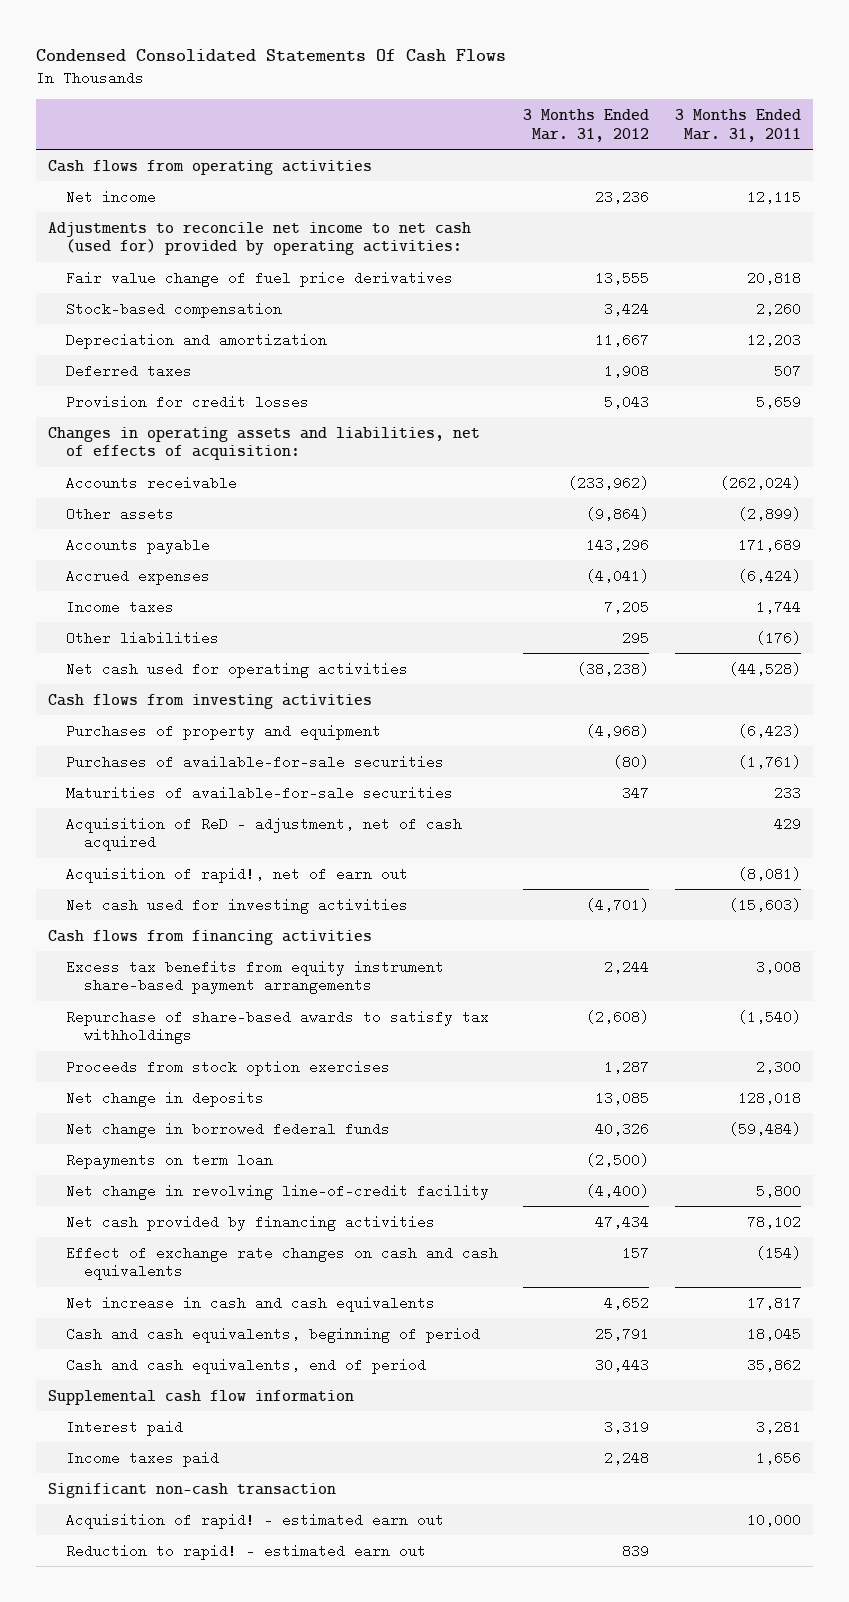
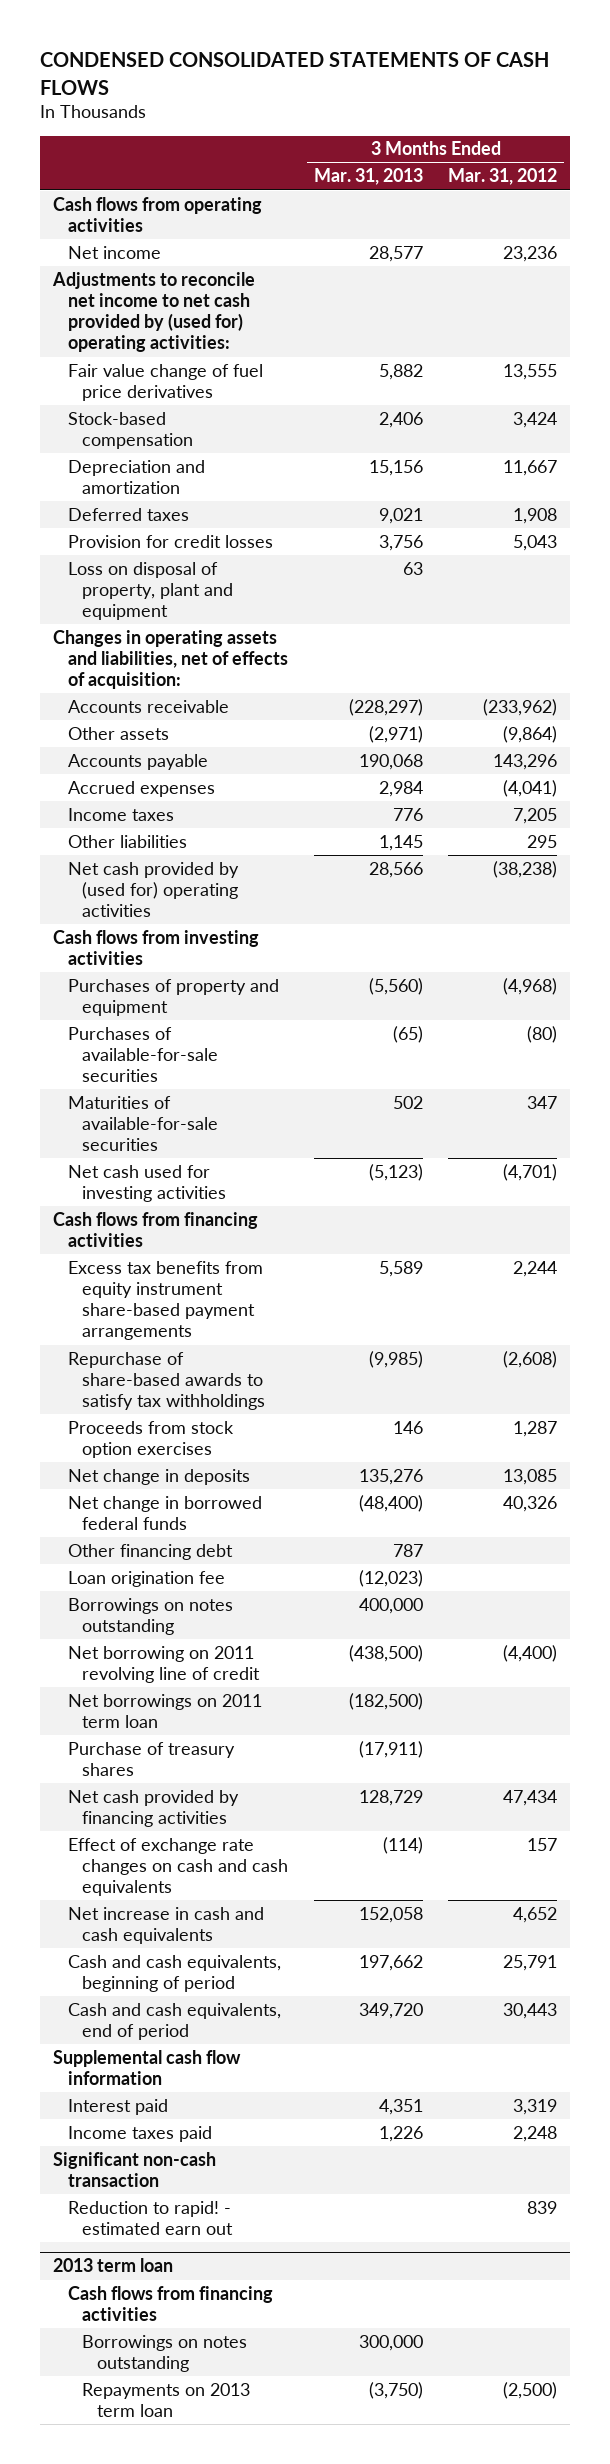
- Condensed Consolidated Statements Of Cash Flows
+ CONDENSED CONSOLIDATED STATEMENTS OF CASH FLOWS
- | 3 Months Ended Mar. 31, 2012 | 3 Months Ended Mar. 31, 2011
+ | 3 Months Ended Mar. 31, 2013 | 3 Months Ended Mar. 31, 2012
- Adjustments to reconcile net income to net cash (used for) provided by operating activities:
+ Adjustments to reconcile net income to net cash provided by (used for) operating activities:
+ Loss on disposal of property, plant and equipment | 63 |
- Net cash used for operating activities | (38,238) | (44,528)
+ Net cash provided by (used for) operating activities | 28,566 | (38,238)
- Acquisition of ReD - adjustment, net of cash acquired | | 429
- Acquisition of rapid!, net of earn out | | (8,081)
- Repayments on term loan | (2,500) |
- Net change in revolving line-of-credit facility | (4,400) | 5,800
+ Other financing debt | 787 |
+ Loan origination fee | (12,023) |
+ Borrowings on notes outstanding | 400,000 |
+ Net borrowing on 2011 revolving line of credit | (438,500) | (4,400)
+ Net borrowings on 2011 term loan | (182,500) |
+ Purchase of treasury shares | (17,911) |
- Acquisition of rapid! - estimated earn out | | 10,000
+ 2013 term loan
+ Cash flows from financing activities
+ Borrowings on notes outstanding | 300,000 |
+ Repayments on 2013 term loan | (3,750) | (2,500)

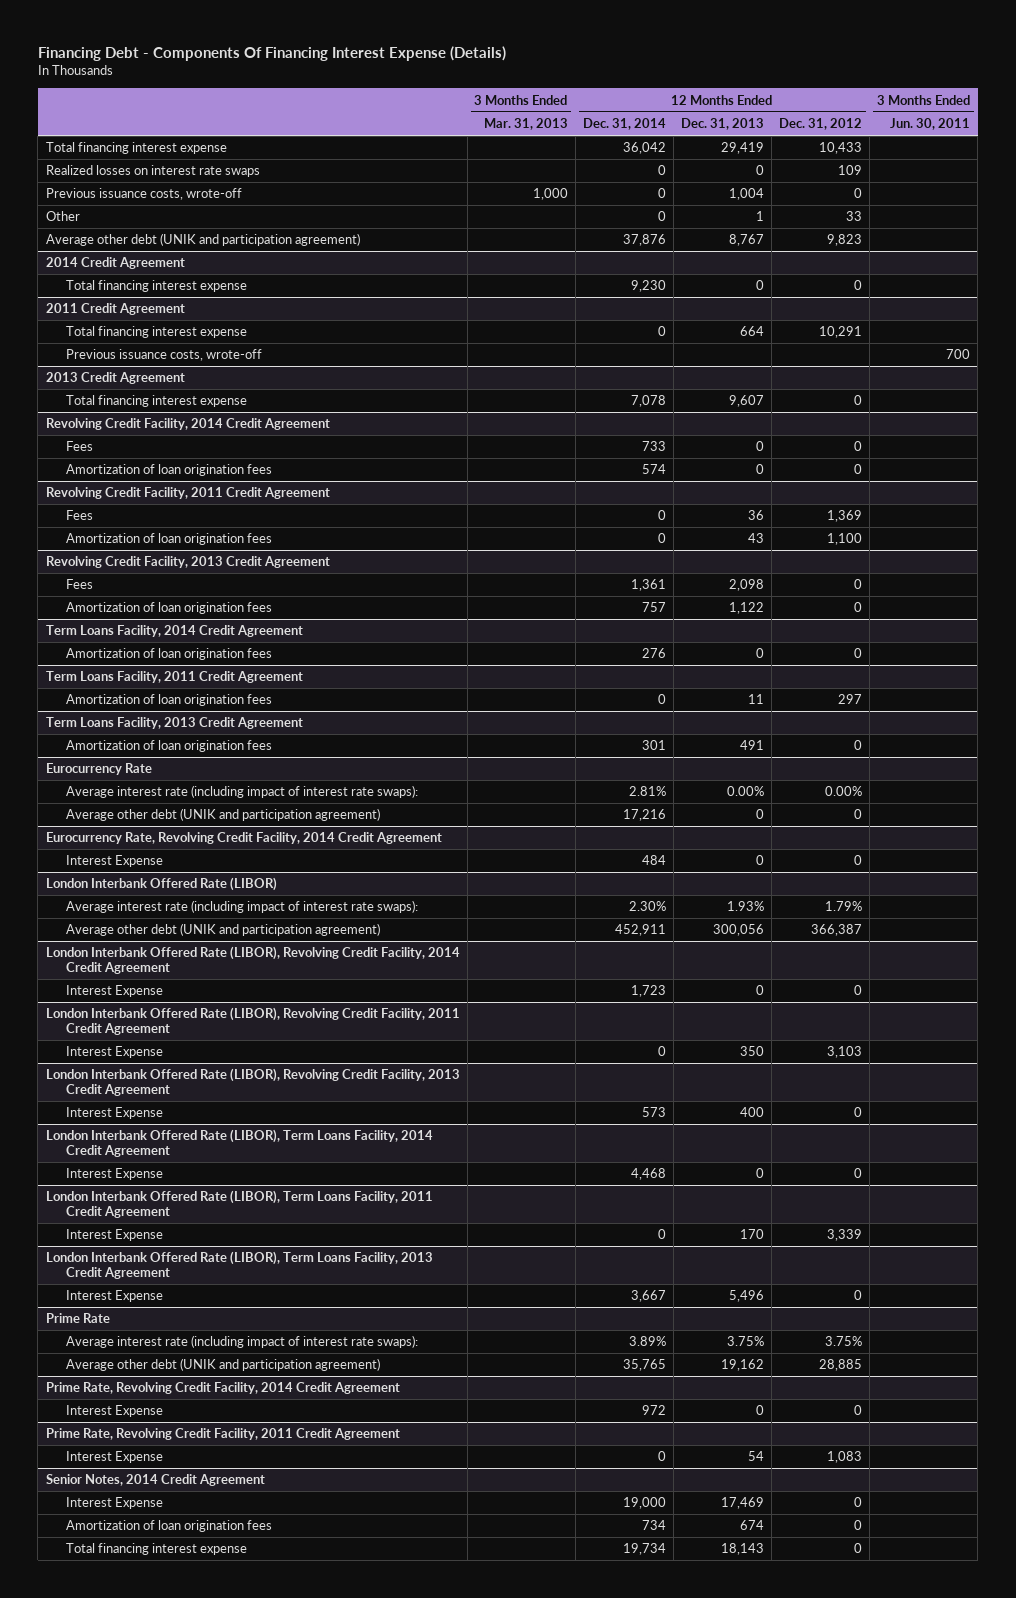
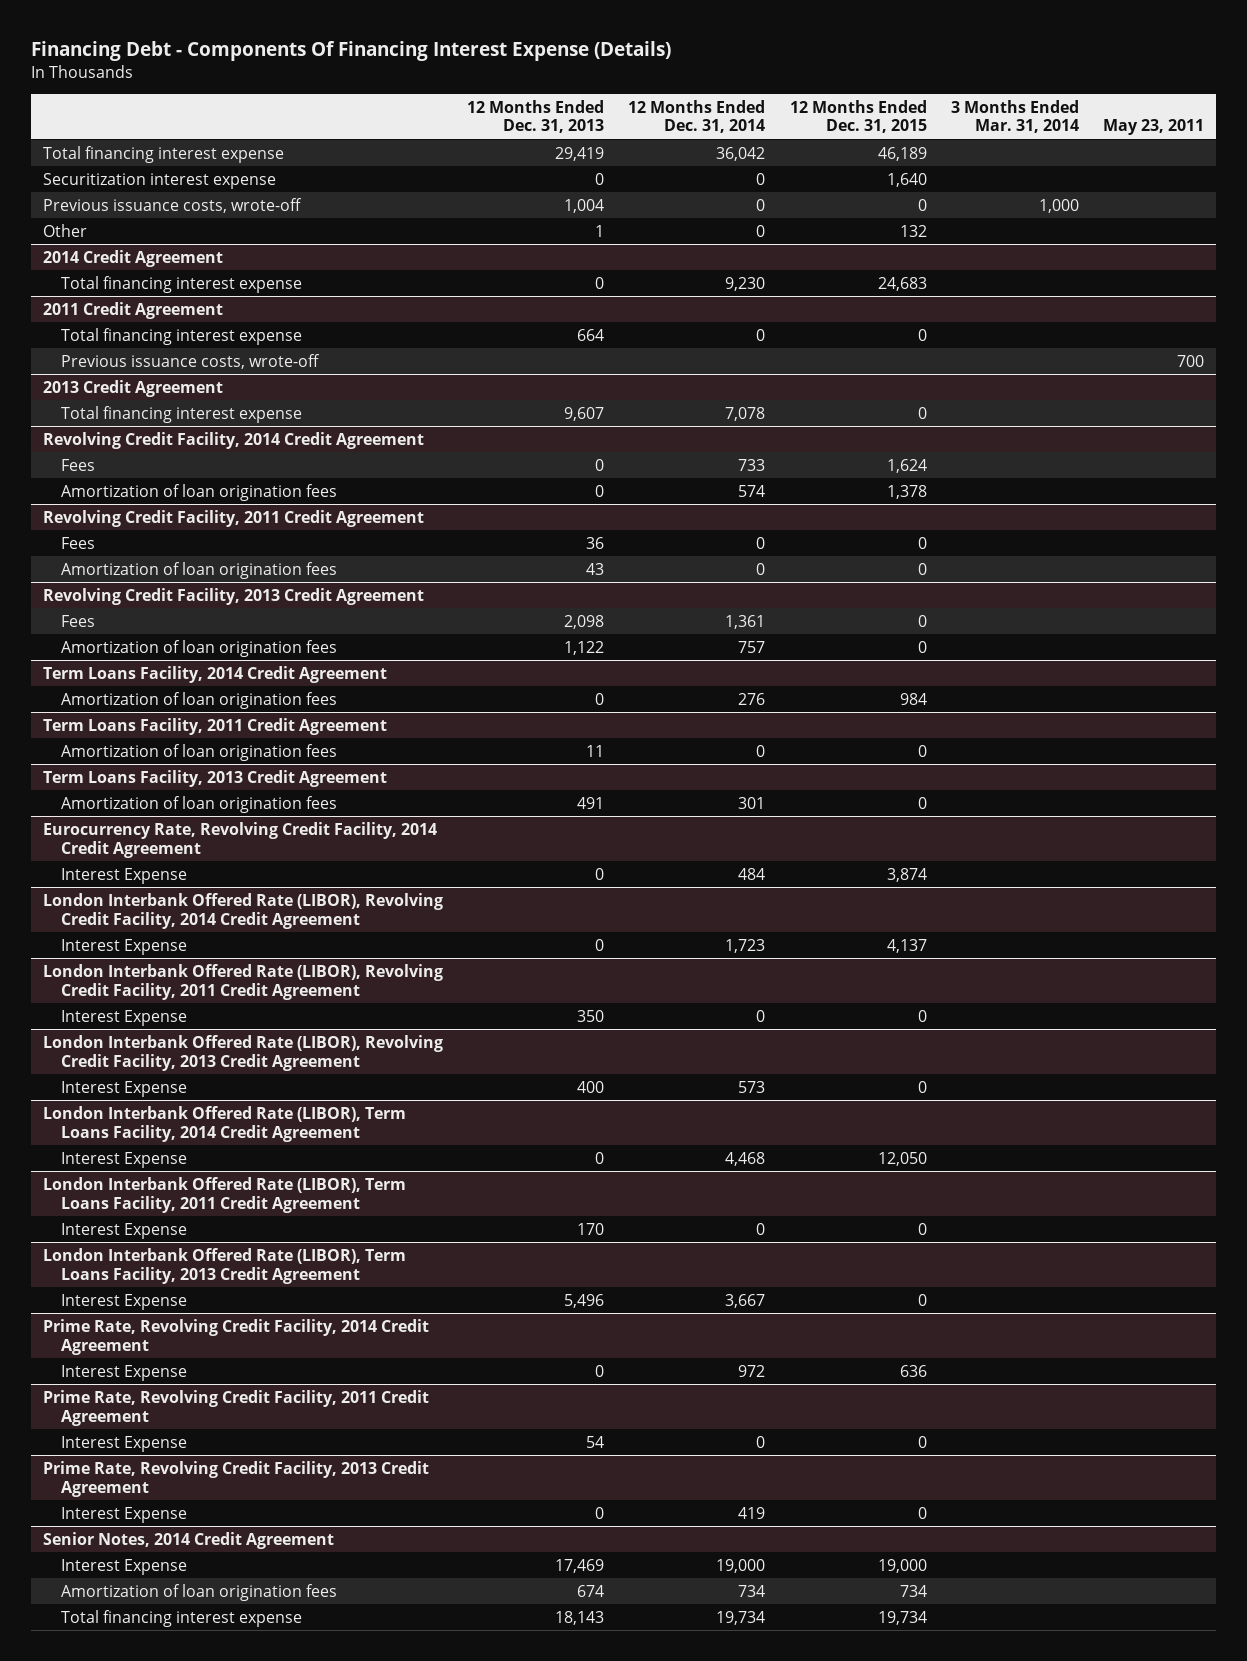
- | 3 Months Ended Mar. 31, 2013 | 12 Months Ended Dec. 31, 2014 | 12 Months Ended Dec. 31, 2013 | 12 Months Ended Dec. 31, 2012 | 3 Months Ended Jun. 30, 2011
+ | 12 Months Ended Dec. 31, 2013 | 12 Months Ended Dec. 31, 2014 | 12 Months Ended Dec. 31, 2015 | 3 Months Ended Mar. 31, 2014 | May 23, 2011
- Realized losses on interest rate swaps | | 0 | 0 | 109 |
+ Securitization interest expense | 0 | 0 | 1,640 | |
- Average other debt (UNIK and participation agreement) | | 37,876 | 8,767 | 9,823 |
- Eurocurrency Rate
- Average interest rate (including impact of interest rate swaps): | | 2.81% | 0.00% | 0.00% |
- Average other debt (UNIK and participation agreement) | | 17,216 | 0 | 0 |
- London Interbank Offered Rate (LIBOR)
- Average interest rate (including impact of interest rate swaps): | | 2.30% | 1.93% | 1.79% |
- Average other debt (UNIK and participation agreement) | | 452,911 | 300,056 | 366,387 |
- Prime Rate
- Average interest rate (including impact of interest rate swaps): | | 3.89% | 3.75% | 3.75% |
- Average other debt (UNIK and participation agreement) | | 35,765 | 19,162 | 28,885 |
+ Prime Rate, Revolving Credit Facility, 2013 Credit Agreement
+ Interest Expense | 0 | 419 | 0 | |

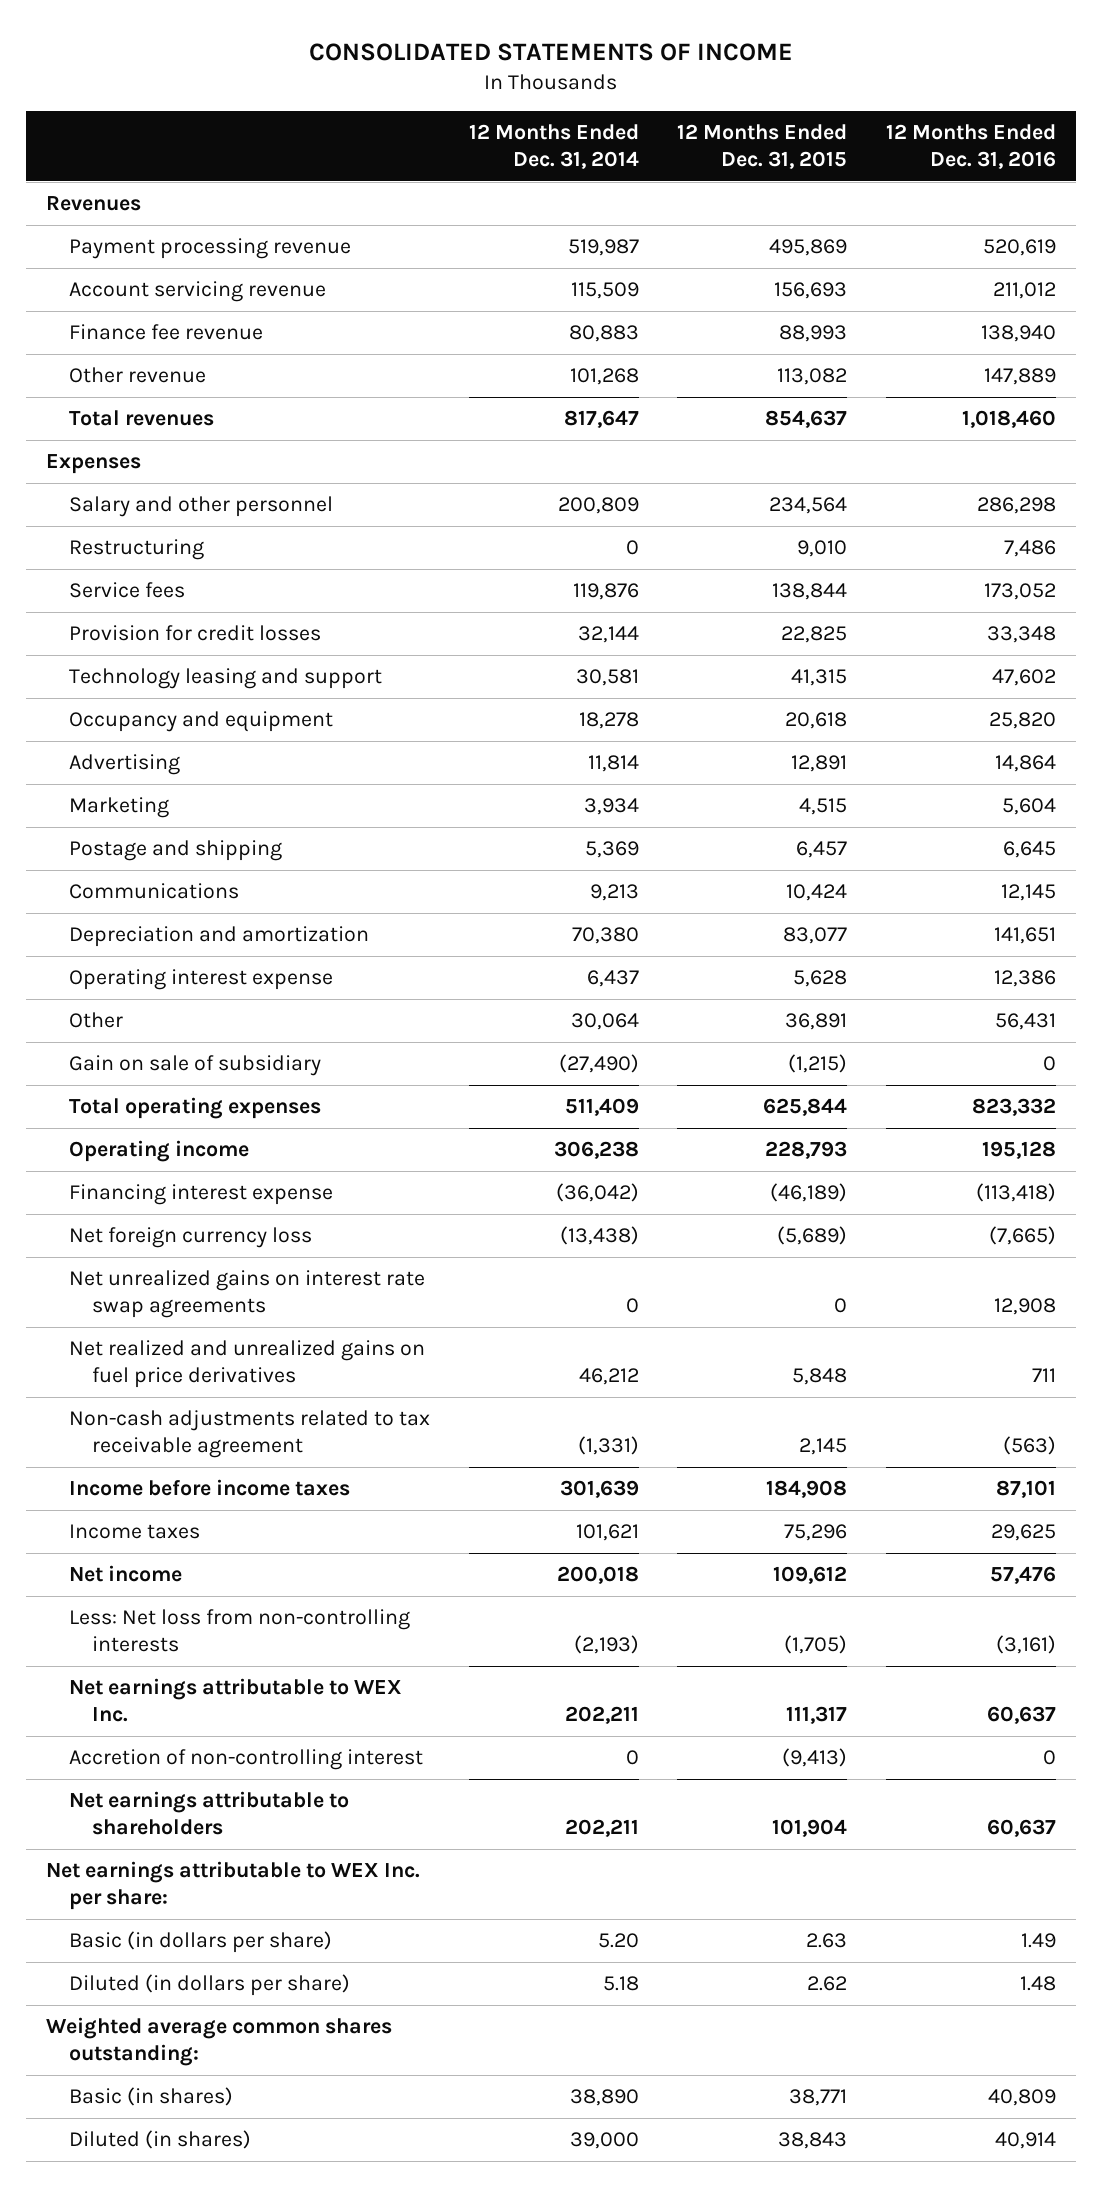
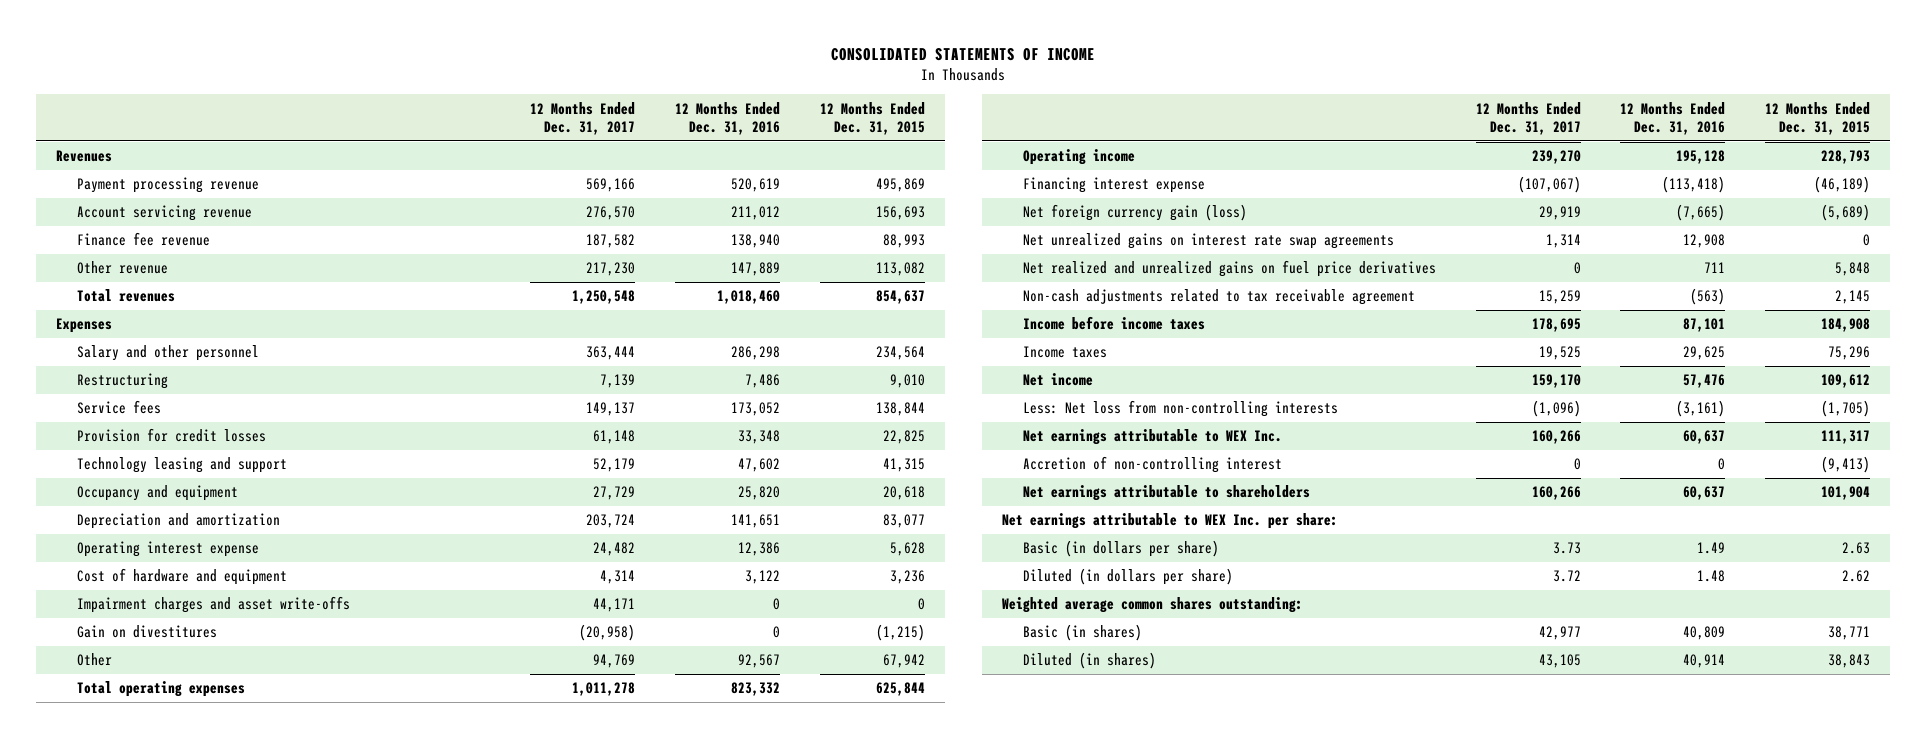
- | 12 Months Ended Dec. 31, 2014 | 12 Months Ended Dec. 31, 2015 | 12 Months Ended Dec. 31, 2016
+ | 12 Months Ended Dec. 31, 2017 | 12 Months Ended Dec. 31, 2016 | 12 Months Ended Dec. 31, 2015
- Advertising | 11,814 | 12,891 | 14,864
- Marketing | 3,934 | 4,515 | 5,604
- Postage and shipping | 5,369 | 6,457 | 6,645
- Communications | 9,213 | 10,424 | 12,145
- Other | 30,064 | 36,891 | 56,431
- Gain on sale of subsidiary | (27,490) | (1,215) | 0
+ Cost of hardware and equipment | 4,314 | 3,122 | 3,236
+ Impairment charges and asset write-offs | 44,171 | 0 | 0
+ Gain on divestitures | (20,958) | 0 | (1,215)
+ Other | 94,769 | 92,567 | 67,942
- Net foreign currency loss | (13,438) | (5,689) | (7,665)
+ Net foreign currency gain (loss) | 29,919 | (7,665) | (5,689)

